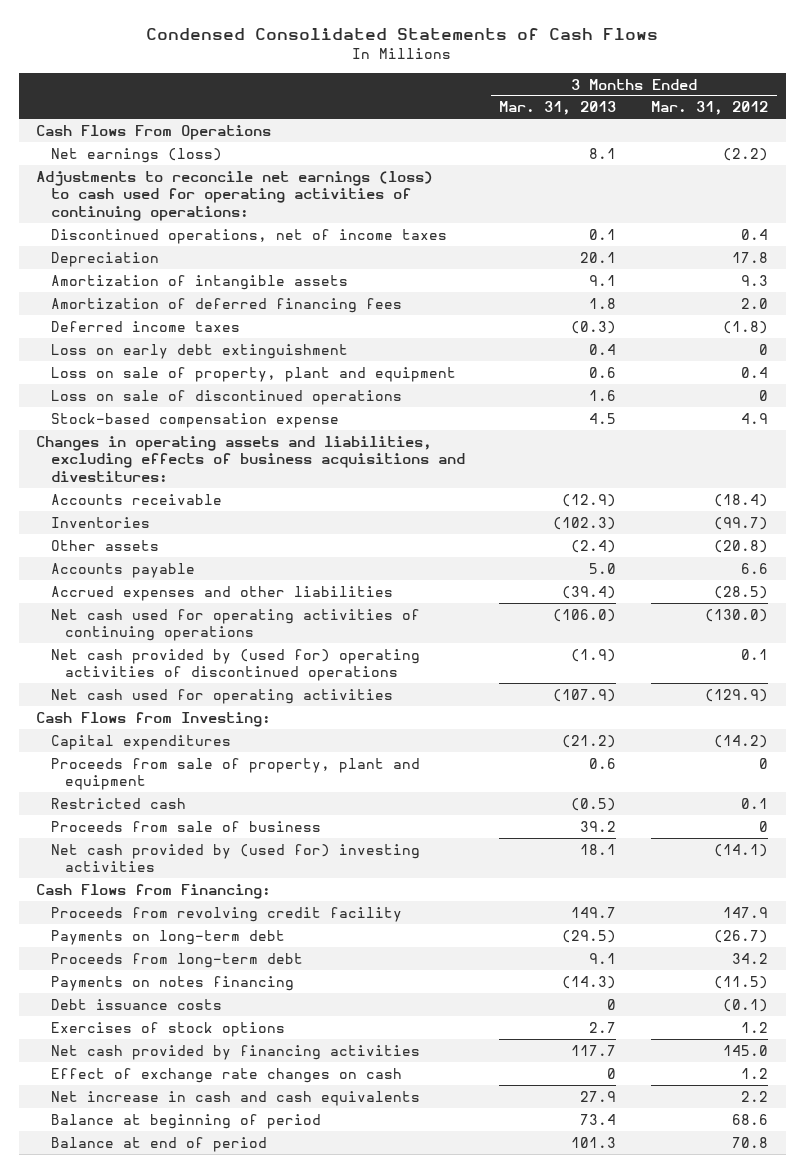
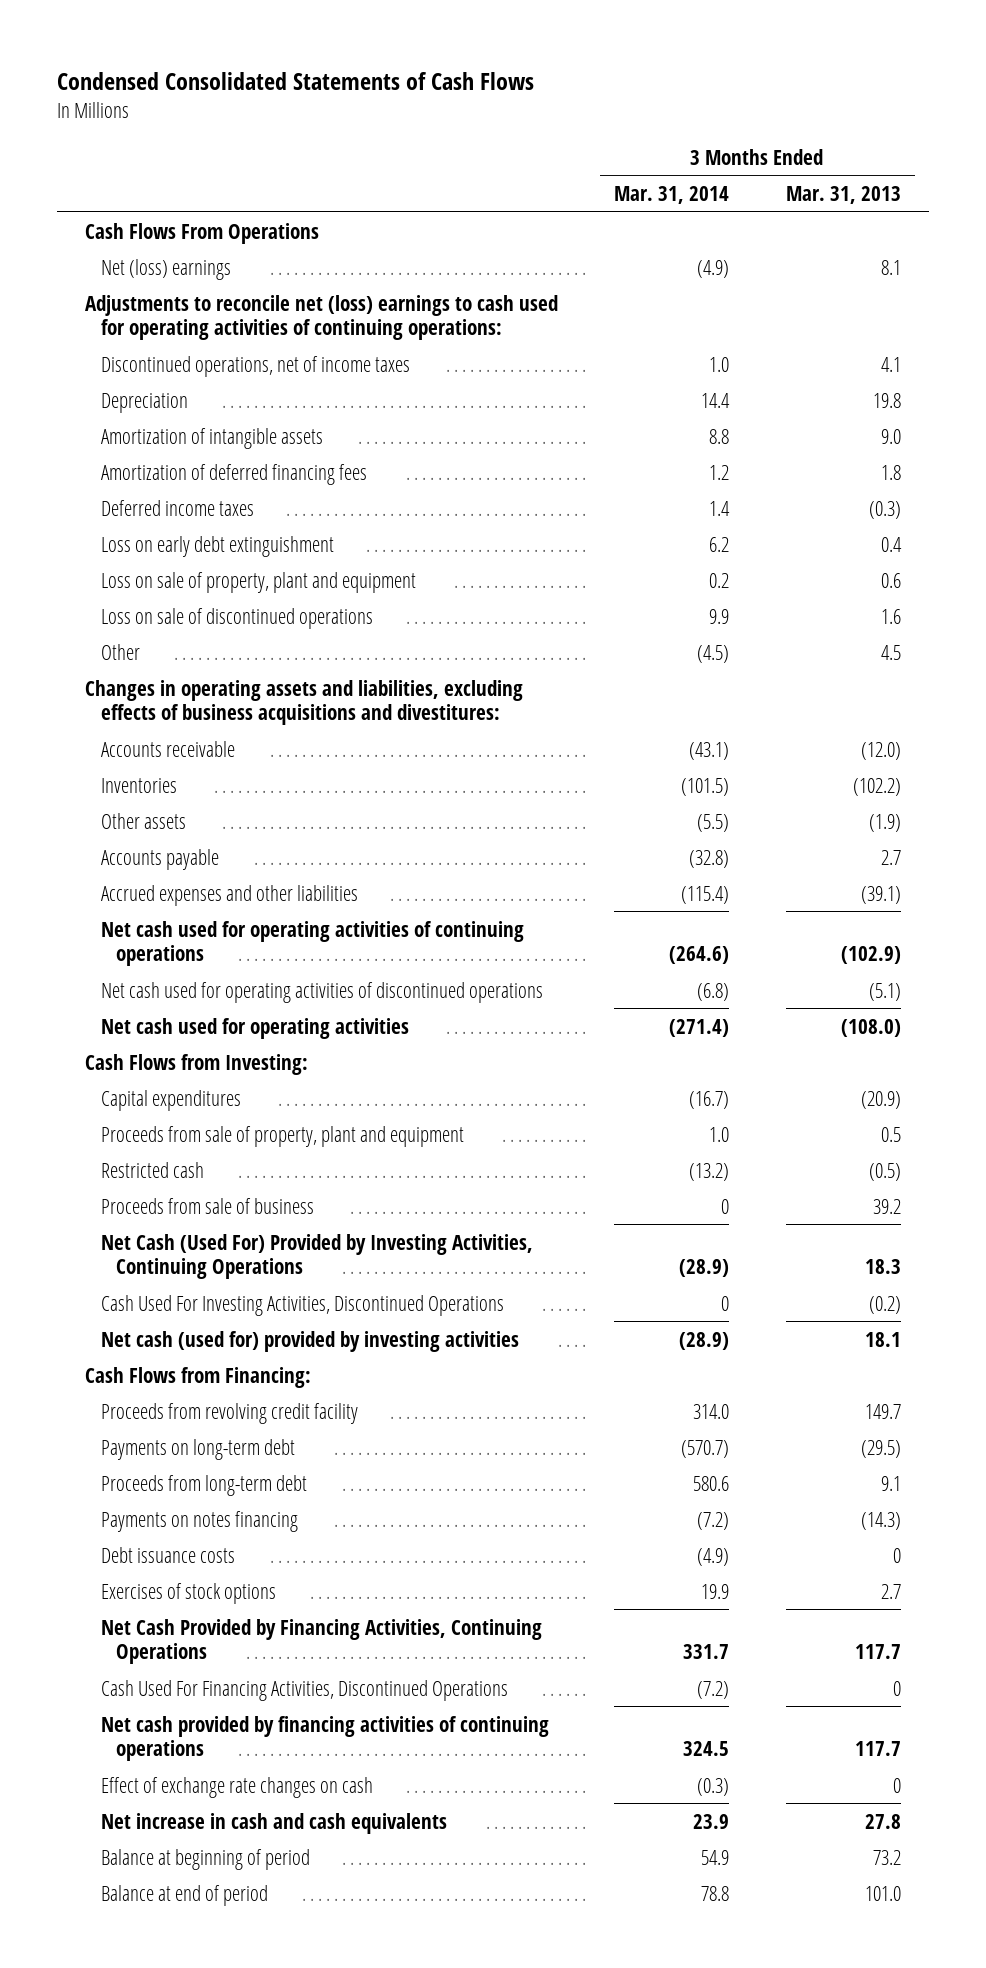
- | 3 Months Ended Mar. 31, 2013 | 3 Months Ended Mar. 31, 2012
+ | 3 Months Ended Mar. 31, 2014 | 3 Months Ended Mar. 31, 2013
- Net earnings (loss) | 8.1 | (2.2)
- Adjustments to reconcile net earnings (loss) to cash used for operating activities of continuing operations:
- Discontinued operations, net of income taxes | 0.1 | 0.4
- Depreciation | 20.1 | 17.8
- Amortization of intangible assets | 9.1 | 9.3
+ Net (loss) earnings | (4.9) | 8.1
+ Adjustments to reconcile net (loss) earnings to cash used for operating activities of continuing operations:
+ Discontinued operations, net of income taxes | 1.0 | 4.1
+ Depreciation | 14.4 | 19.8
+ Amortization of intangible assets | 8.8 | 9.0
- Stock-based compensation expense | 4.5 | 4.9
+ Other | (4.5) | 4.5
- Accounts receivable | (12.9) | (18.4)
- Inventories | (102.3) | (99.7)
- Other assets | (2.4) | (20.8)
- Accounts payable | 5.0 | 6.6
- Accrued expenses and other liabilities | (39.4) | (28.5)
- Net cash used for operating activities of continuing operations | (106.0) | (130.0)
- Net cash provided by (used for) operating activities of discontinued operations | (1.9) | 0.1
- Net cash used for operating activities | (107.9) | (129.9)
+ Accounts receivable | (43.1) | (12.0)
+ Inventories | (101.5) | (102.2)
+ Other assets | (5.5) | (1.9)
+ Accounts payable | (32.8) | 2.7
+ Accrued expenses and other liabilities | (115.4) | (39.1)
+ Net cash used for operating activities of continuing operations | (264.6) | (102.9)
+ Net cash used for operating activities of discontinued operations | (6.8) | (5.1)
+ Net cash used for operating activities | (271.4) | (108.0)
- Capital expenditures | (21.2) | (14.2)
- Proceeds from sale of property, plant and equipment | 0.6 | 0
+ Capital expenditures | (16.7) | (20.9)
+ Proceeds from sale of property, plant and equipment | 1.0 | 0.5
- Net cash provided by (used for) investing activities | 18.1 | (14.1)
+ Net Cash (Used For) Provided by Investing Activities, Continuing Operations | (28.9) | 18.3
+ Cash Used For Investing Activities, Discontinued Operations | 0 | (0.2)
+ Net cash (used for) provided by investing activities | (28.9) | 18.1
- Net cash provided by financing activities | 117.7 | 145.0
+ Net Cash Provided by Financing Activities, Continuing Operations | 331.7 | 117.7
+ Cash Used For Financing Activities, Discontinued Operations | (7.2) | 0
+ Net cash provided by financing activities of continuing operations | 324.5 | 117.7
- Net increase in cash and cash equivalents | 27.9 | 2.2
- Balance at beginning of period | 73.4 | 68.6
- Balance at end of period | 101.3 | 70.8
+ Net increase in cash and cash equivalents | 23.9 | 27.8
+ Balance at beginning of period | 54.9 | 73.2
+ Balance at end of period | 78.8 | 101.0

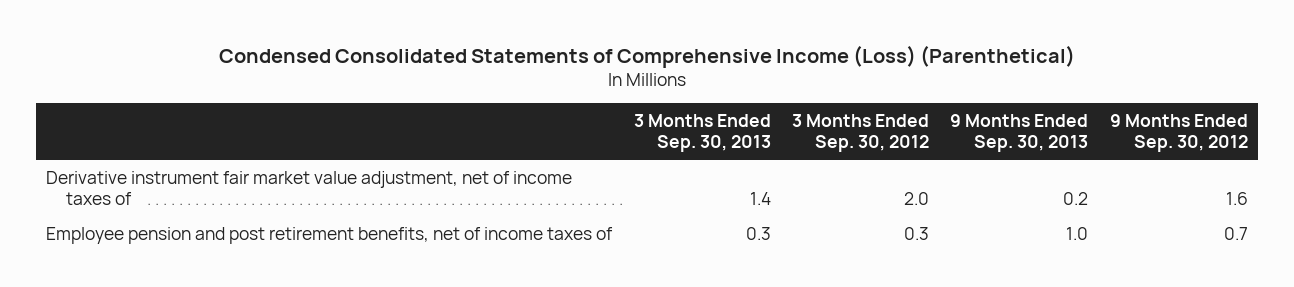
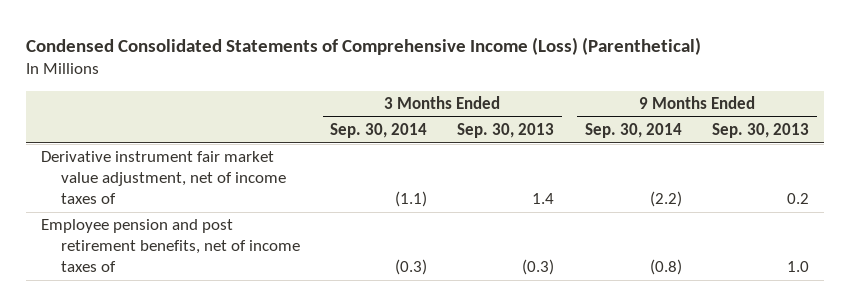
- | 3 Months Ended Sep. 30, 2013 | 3 Months Ended Sep. 30, 2012 | 9 Months Ended Sep. 30, 2013 | 9 Months Ended Sep. 30, 2012
+ | 3 Months Ended Sep. 30, 2014 | 3 Months Ended Sep. 30, 2013 | 9 Months Ended Sep. 30, 2014 | 9 Months Ended Sep. 30, 2013
- Employee pension and post retirement benefits, net of income taxes of | 0.3 | 0.3 | 1.0 | 0.7
+ Employee pension and post retirement benefits, net of income taxes of | (0.3) | (0.3) | (0.8) | 1.0

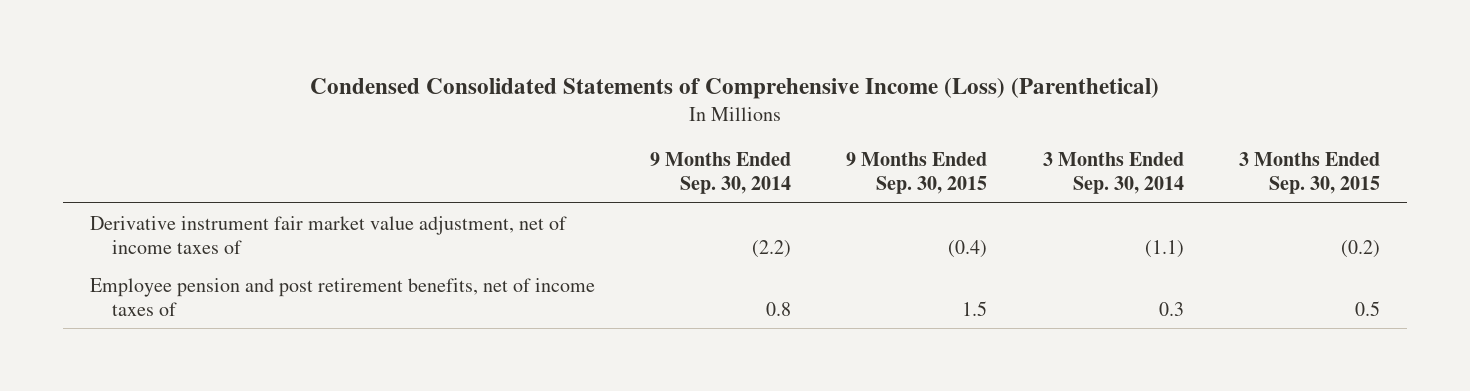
- | 3 Months Ended Sep. 30, 2014 | 3 Months Ended Sep. 30, 2013 | 9 Months Ended Sep. 30, 2014 | 9 Months Ended Sep. 30, 2013
+ | 9 Months Ended Sep. 30, 2014 | 9 Months Ended Sep. 30, 2015 | 3 Months Ended Sep. 30, 2014 | 3 Months Ended Sep. 30, 2015
- Employee pension and post retirement benefits, net of income taxes of | (0.3) | (0.3) | (0.8) | 1.0
+ Employee pension and post retirement benefits, net of income taxes of | 0.8 | 1.5 | 0.3 | 0.5

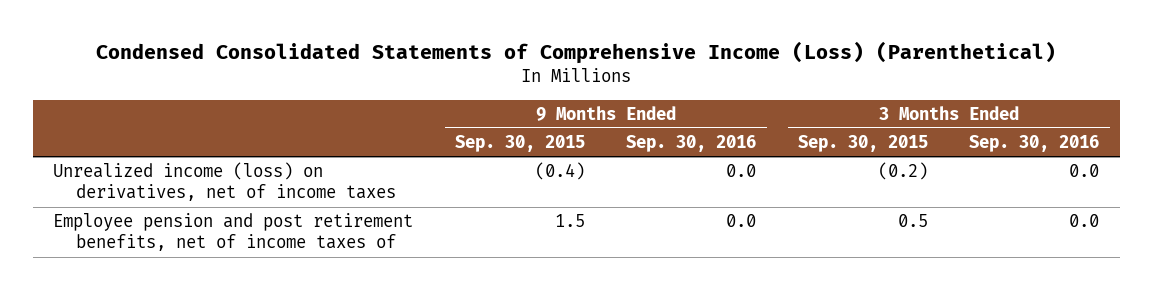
- | 9 Months Ended Sep. 30, 2014 | 9 Months Ended Sep. 30, 2015 | 3 Months Ended Sep. 30, 2014 | 3 Months Ended Sep. 30, 2015
+ | 9 Months Ended Sep. 30, 2015 | 9 Months Ended Sep. 30, 2016 | 3 Months Ended Sep. 30, 2015 | 3 Months Ended Sep. 30, 2016
- Derivative instrument fair market value adjustment, net of income taxes of | (2.2) | (0.4) | (1.1) | (0.2)
+ Unrealized income (loss) on derivatives, net of income taxes | (0.4) | 0.0 | (0.2) | 0.0

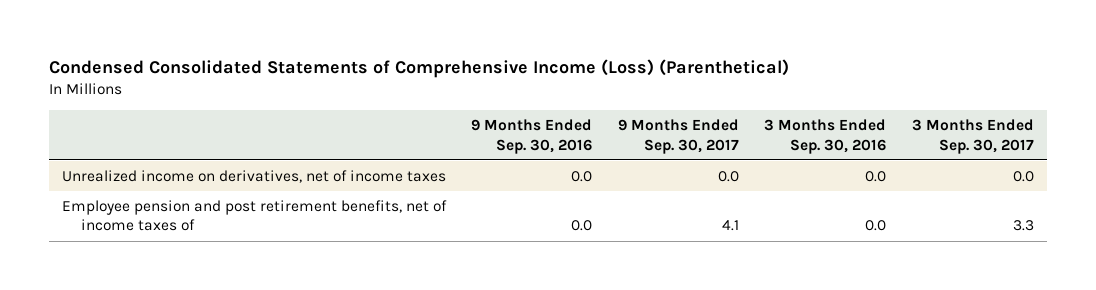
- | 9 Months Ended Sep. 30, 2015 | 9 Months Ended Sep. 30, 2016 | 3 Months Ended Sep. 30, 2015 | 3 Months Ended Sep. 30, 2016
+ | 9 Months Ended Sep. 30, 2016 | 9 Months Ended Sep. 30, 2017 | 3 Months Ended Sep. 30, 2016 | 3 Months Ended Sep. 30, 2017
- Unrealized income (loss) on derivatives, net of income taxes | (0.4) | 0.0 | (0.2) | 0.0
+ Unrealized income on derivatives, net of income taxes | 0.0 | 0.0 | 0.0 | 0.0

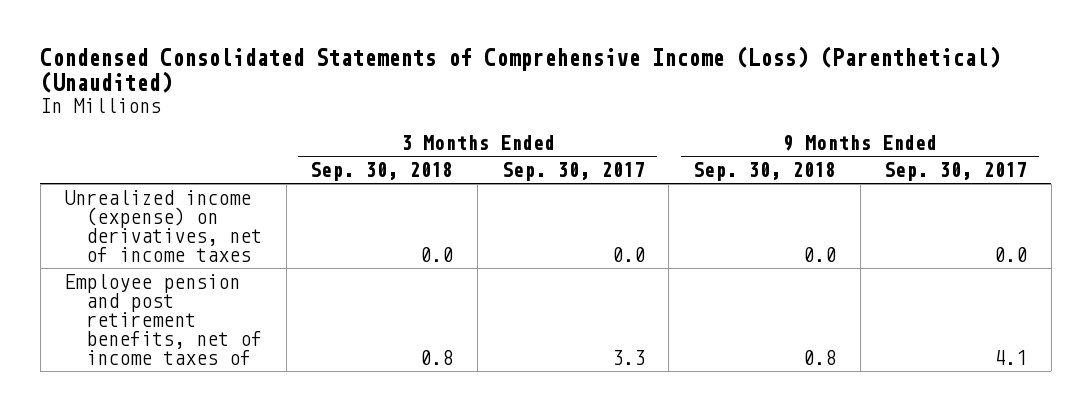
- Condensed Consolidated Statements of Comprehensive Income (Loss) (Parenthetical)
+ Condensed Consolidated Statements of Comprehensive Income (Loss) (Parenthetical) (Unaudited)
- | 9 Months Ended Sep. 30, 2016 | 9 Months Ended Sep. 30, 2017 | 3 Months Ended Sep. 30, 2016 | 3 Months Ended Sep. 30, 2017
+ | 3 Months Ended Sep. 30, 2018 | 3 Months Ended Sep. 30, 2017 | 9 Months Ended Sep. 30, 2018 | 9 Months Ended Sep. 30, 2017
- Unrealized income on derivatives, net of income taxes | 0.0 | 0.0 | 0.0 | 0.0
+ Unrealized income (expense) on derivatives, net of income taxes | 0.0 | 0.0 | 0.0 | 0.0

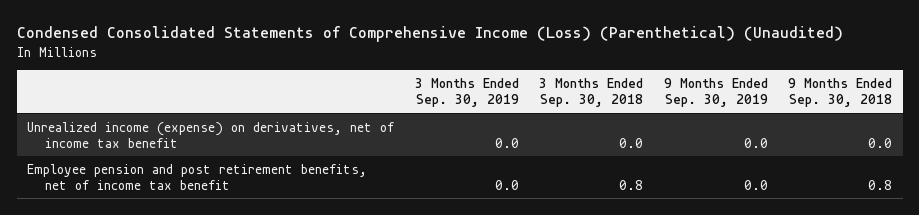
- | 3 Months Ended Sep. 30, 2018 | 3 Months Ended Sep. 30, 2017 | 9 Months Ended Sep. 30, 2018 | 9 Months Ended Sep. 30, 2017
+ | 3 Months Ended Sep. 30, 2019 | 3 Months Ended Sep. 30, 2018 | 9 Months Ended Sep. 30, 2019 | 9 Months Ended Sep. 30, 2018
- Unrealized income (expense) on derivatives, net of income taxes | 0.0 | 0.0 | 0.0 | 0.0
- Employee pension and post retirement benefits, net of income taxes of | 0.8 | 3.3 | 0.8 | 4.1
+ Unrealized income (expense) on derivatives, net of income tax benefit | 0.0 | 0.0 | 0.0 | 0.0
+ Employee pension and post retirement benefits, net of income tax benefit | 0.0 | 0.8 | 0.0 | 0.8

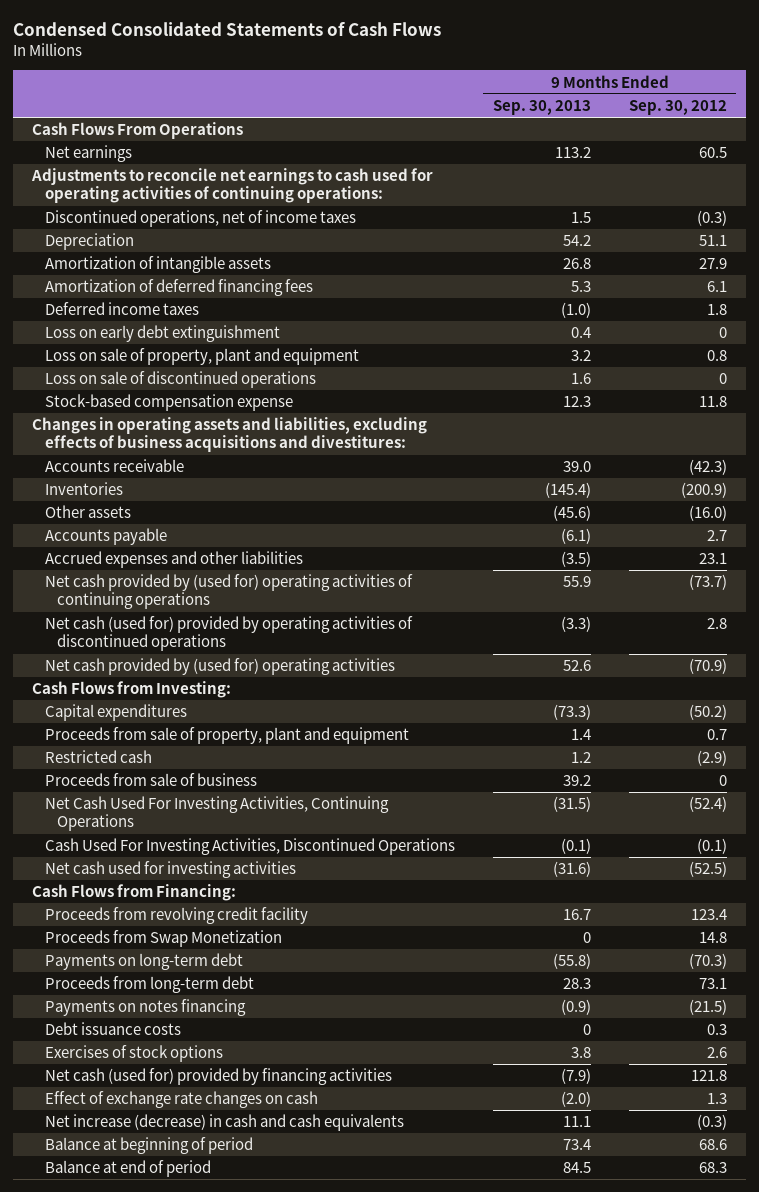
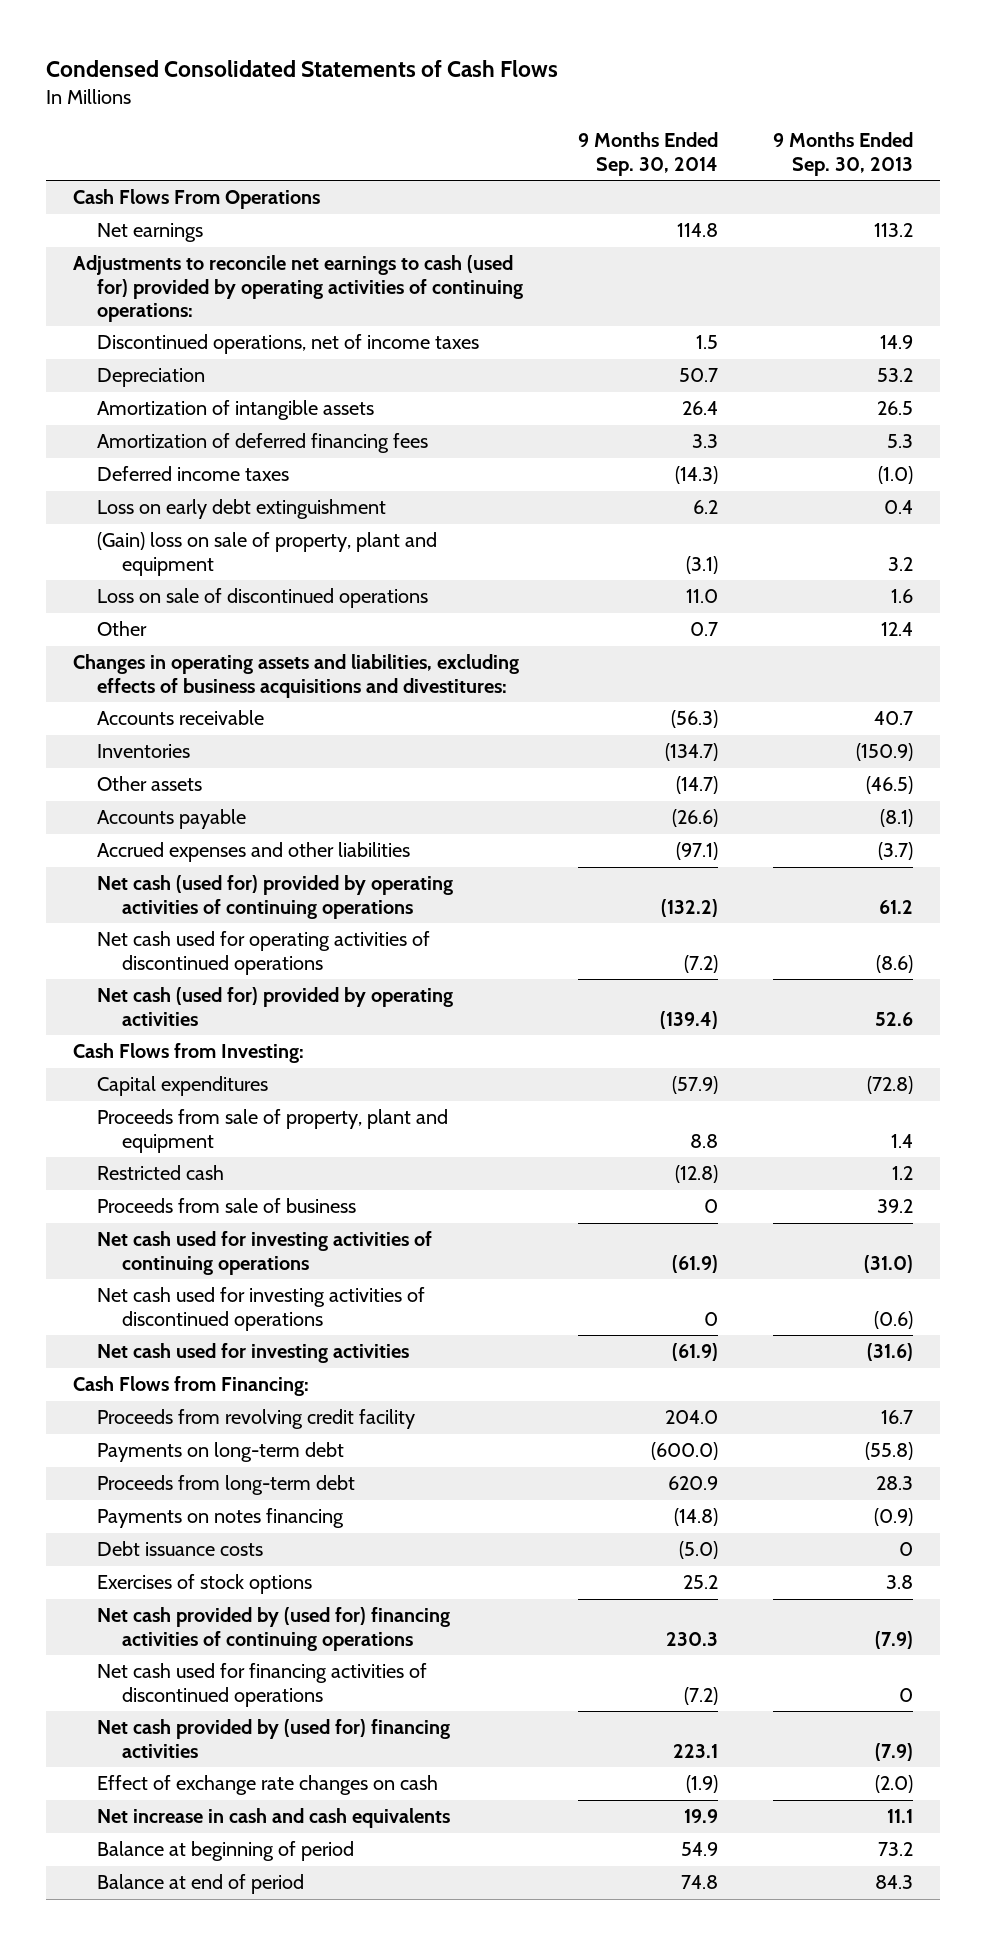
- | 9 Months Ended Sep. 30, 2013 | 9 Months Ended Sep. 30, 2012
+ | 9 Months Ended Sep. 30, 2014 | 9 Months Ended Sep. 30, 2013
- Adjustments to reconcile net earnings to cash used for operating activities of continuing operations:
- Discontinued operations, net of income taxes | 1.5 | (0.3)
- Depreciation | 54.2 | 51.1
- Amortization of intangible assets | 26.8 | 27.9
+ Adjustments to reconcile net earnings to cash (used for) provided by operating activities of continuing operations:
+ Discontinued operations, net of income taxes | 1.5 | 14.9
+ Depreciation | 50.7 | 53.2
+ Amortization of intangible assets | 26.4 | 26.5
- Loss on sale of property, plant and equipment | 3.2 | 0.8
+ (Gain) loss on sale of property, plant and equipment | (3.1) | 3.2
- Stock-based compensation expense | 12.3 | 11.8
+ Other | 0.7 | 12.4
- Accounts receivable | 39.0 | (42.3)
- Inventories | (145.4) | (200.9)
- Other assets | (45.6) | (16.0)
- Accounts payable | (6.1) | 2.7
- Accrued expenses and other liabilities | (3.5) | 23.1
- Net cash provided by (used for) operating activities of continuing operations | 55.9 | (73.7)
- Net cash (used for) provided by operating activities of discontinued operations | (3.3) | 2.8
- Net cash provided by (used for) operating activities | 52.6 | (70.9)
+ Accounts receivable | (56.3) | 40.7
+ Inventories | (134.7) | (150.9)
+ Other assets | (14.7) | (46.5)
+ Accounts payable | (26.6) | (8.1)
+ Accrued expenses and other liabilities | (97.1) | (3.7)
+ Net cash (used for) provided by operating activities of continuing operations | (132.2) | 61.2
+ Net cash used for operating activities of discontinued operations | (7.2) | (8.6)
+ Net cash (used for) provided by operating activities | (139.4) | 52.6
- Capital expenditures | (73.3) | (50.2)
+ Capital expenditures | (57.9) | (72.8)
- Net Cash Used For Investing Activities, Continuing Operations | (31.5) | (52.4)
- Cash Used For Investing Activities, Discontinued Operations | (0.1) | (0.1)
+ Net cash used for investing activities of continuing operations | (61.9) | (31.0)
+ Net cash used for investing activities of discontinued operations | 0 | (0.6)
- Proceeds from Swap Monetization | 0 | 14.8
- Net cash (used for) provided by financing activities | (7.9) | 121.8
+ Net cash provided by (used for) financing activities of continuing operations | 230.3 | (7.9)
+ Net cash used for financing activities of discontinued operations | (7.2) | 0
+ Net cash provided by (used for) financing activities | 223.1 | (7.9)
- Net increase (decrease) in cash and cash equivalents | 11.1 | (0.3)
- Balance at beginning of period | 73.4 | 68.6
- Balance at end of period | 84.5 | 68.3
+ Net increase in cash and cash equivalents | 19.9 | 11.1
+ Balance at beginning of period | 54.9 | 73.2
+ Balance at end of period | 74.8 | 84.3

